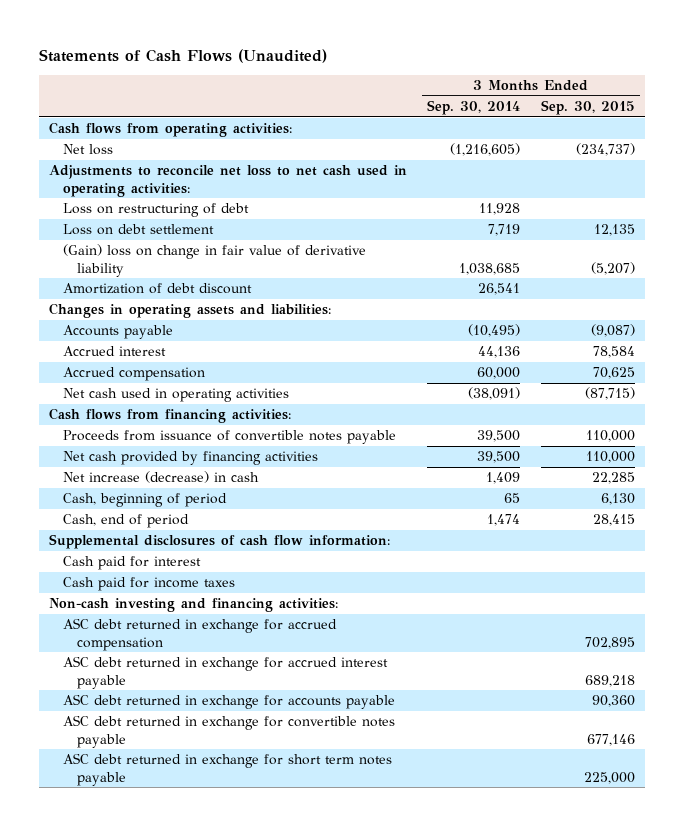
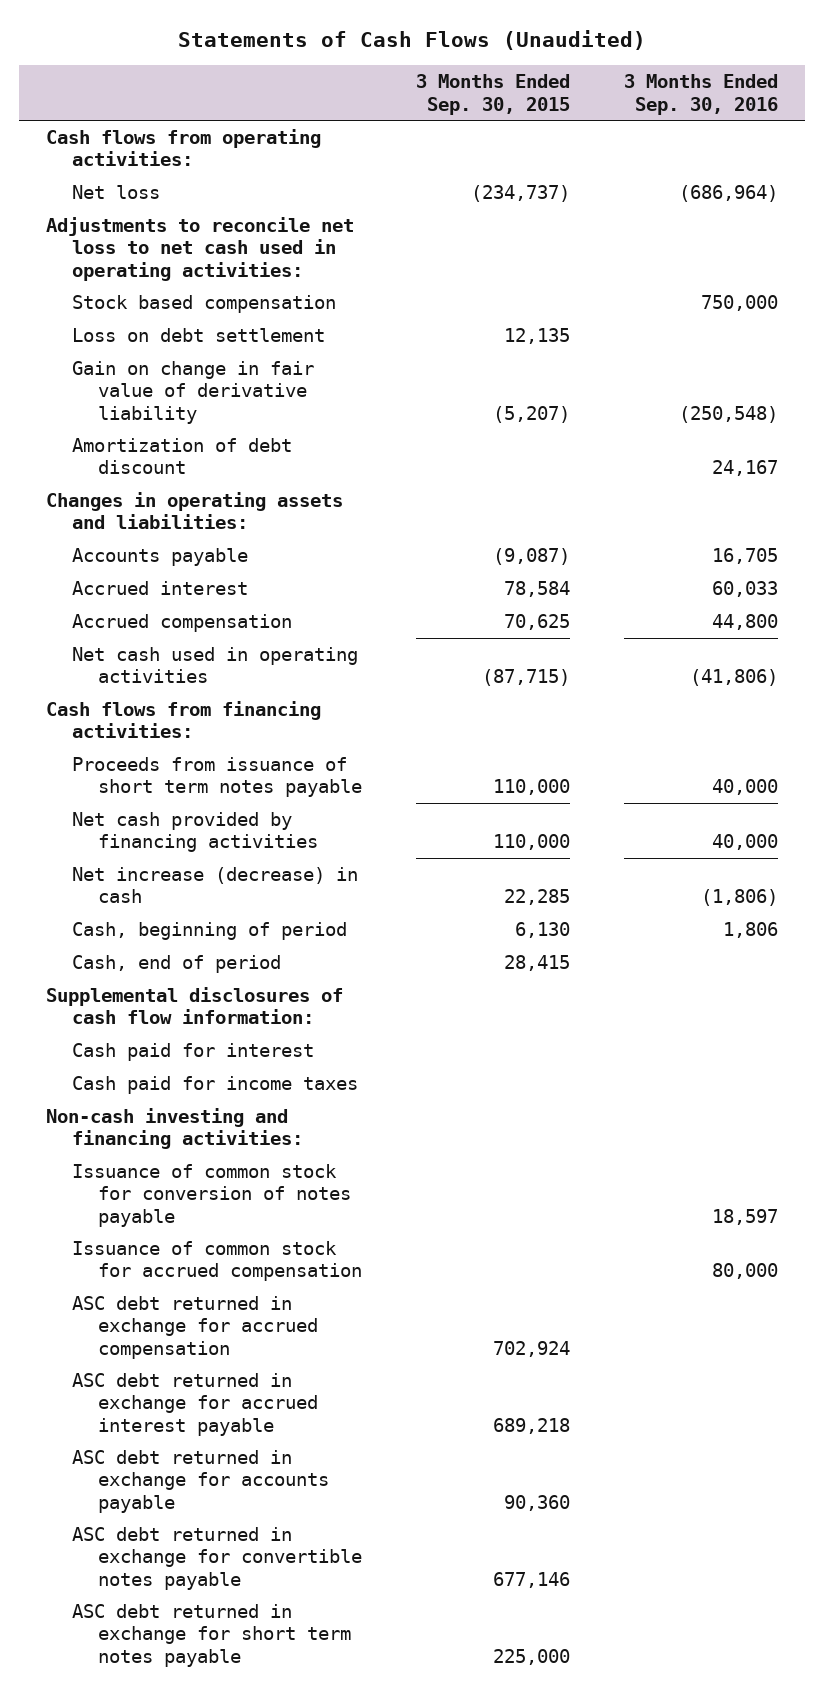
- | 3 Months Ended Sep. 30, 2014 | 3 Months Ended Sep. 30, 2015
+ | 3 Months Ended Sep. 30, 2015 | 3 Months Ended Sep. 30, 2016
- Loss on restructuring of debt | 11,928 |
+ Stock based compensation | | 750,000
- (Gain) loss on change in fair value of derivative liability | 1,038,685 | (5,207)
+ Gain on change in fair value of derivative liability | (5,207) | (250,548)
- Proceeds from issuance of convertible notes payable | 39,500 | 110,000
+ Proceeds from issuance of short term notes payable | 110,000 | 40,000
- ASC debt returned in exchange for accrued compensation | | 702,895
+ Issuance of common stock for conversion of notes payable | | 18,597
+ Issuance of common stock for accrued compensation | | 80,000
+ ASC debt returned in exchange for accrued compensation | 702,924 |

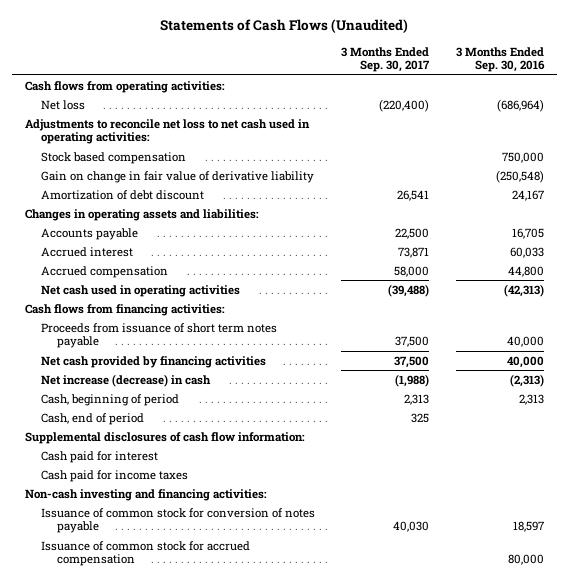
- | 3 Months Ended Sep. 30, 2015 | 3 Months Ended Sep. 30, 2016
+ | 3 Months Ended Sep. 30, 2017 | 3 Months Ended Sep. 30, 2016
- Loss on debt settlement | 12,135 |
- Net cash used in operating activities | (87,715) | (41,806)
+ Net cash used in operating activities | (39,488) | (42,313)
- Net increase (decrease) in cash | 22,285 | (1,806)
- Cash, beginning of period | 6,130 | 1,806
+ Net increase (decrease) in cash | (1,988) | (2,313)
+ Cash, beginning of period | 2,313 | 2,313
- ASC debt returned in exchange for accrued compensation | 702,924 |
- ASC debt returned in exchange for accrued interest payable | 689,218 |
- ASC debt returned in exchange for accounts payable | 90,360 |
- ASC debt returned in exchange for convertible notes payable | 677,146 |
- ASC debt returned in exchange for short term notes payable | 225,000 |

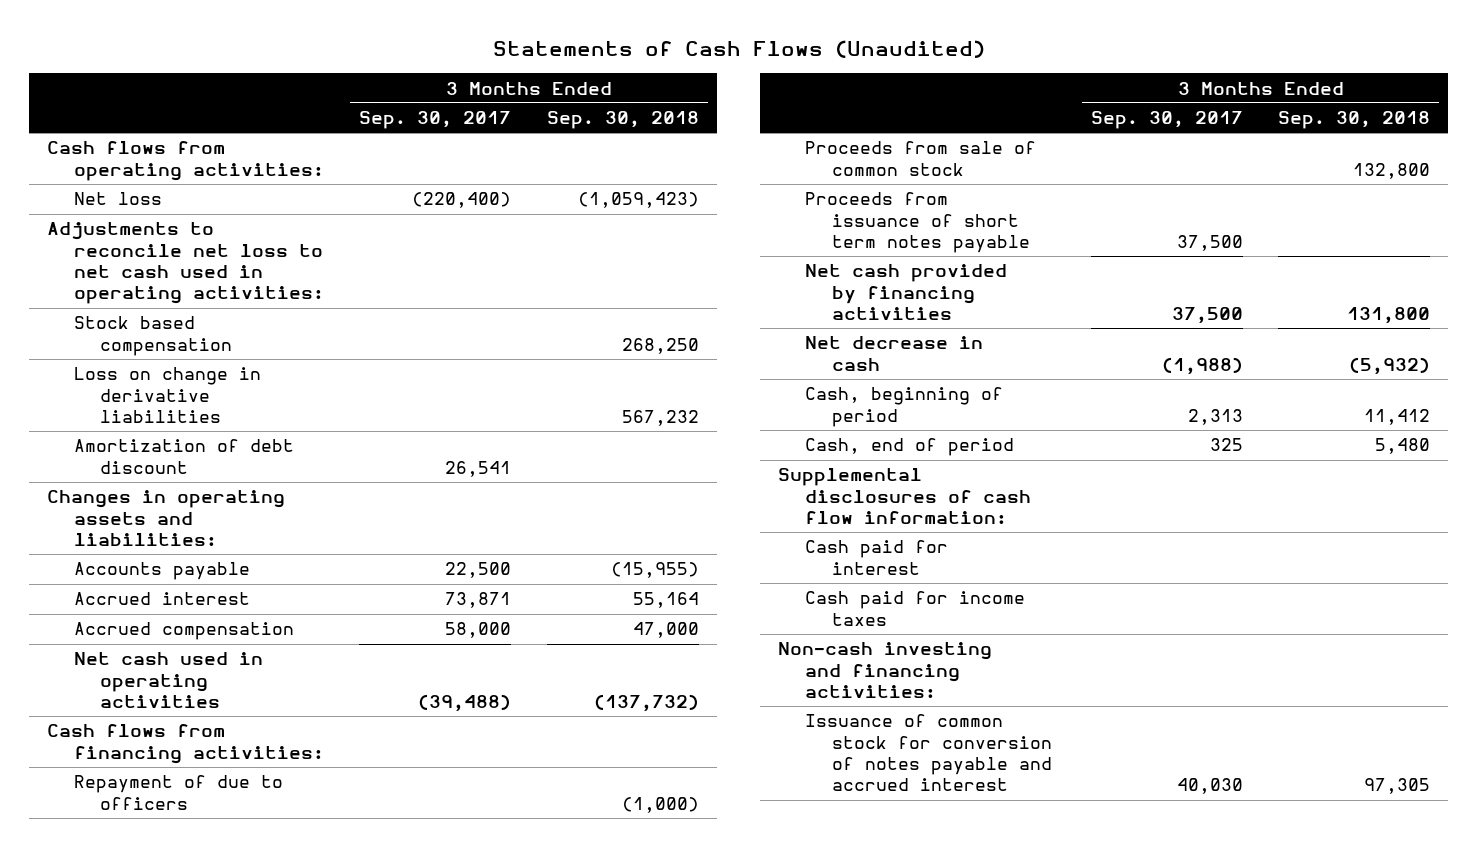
- | 3 Months Ended Sep. 30, 2017 | 3 Months Ended Sep. 30, 2016
+ | 3 Months Ended Sep. 30, 2017 | 3 Months Ended Sep. 30, 2018
- Gain on change in fair value of derivative liability | | (250,548)
+ Loss on change in derivative liabilities | | 567,232
+ Repayment of due to officers | | (1,000)
+ Proceeds from sale of common stock | | 132,800
- Net increase (decrease) in cash | (1,988) | (2,313)
+ Net decrease in cash | (1,988) | (5,932)
- Issuance of common stock for conversion of notes payable | 40,030 | 18,597
- Issuance of common stock for accrued compensation | | 80,000
+ Issuance of common stock for conversion of notes payable and accrued interest | 40,030 | 97,305

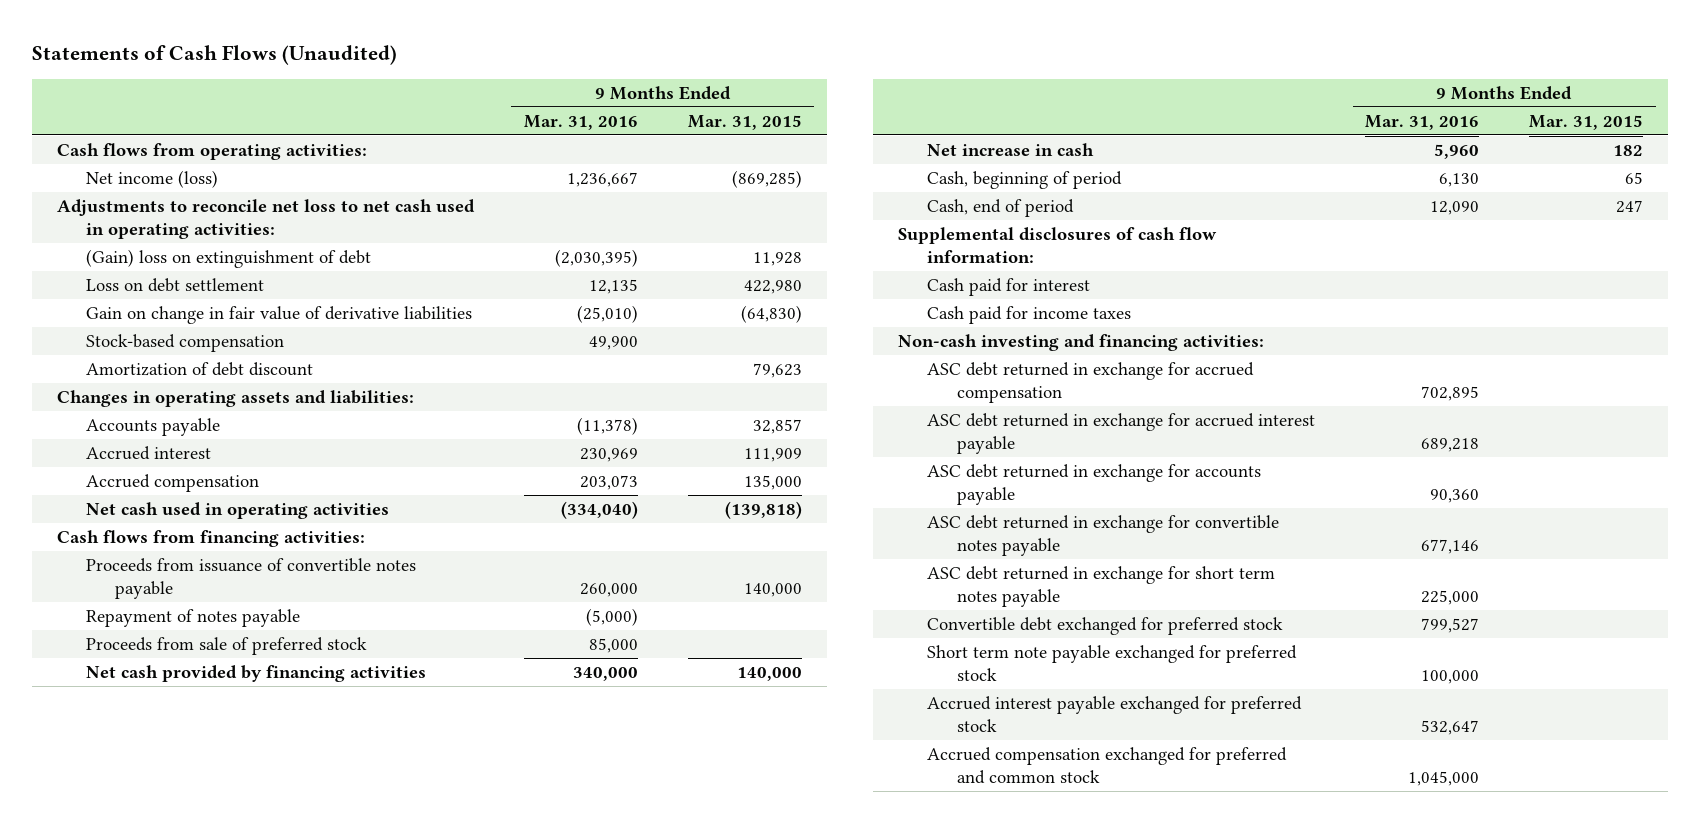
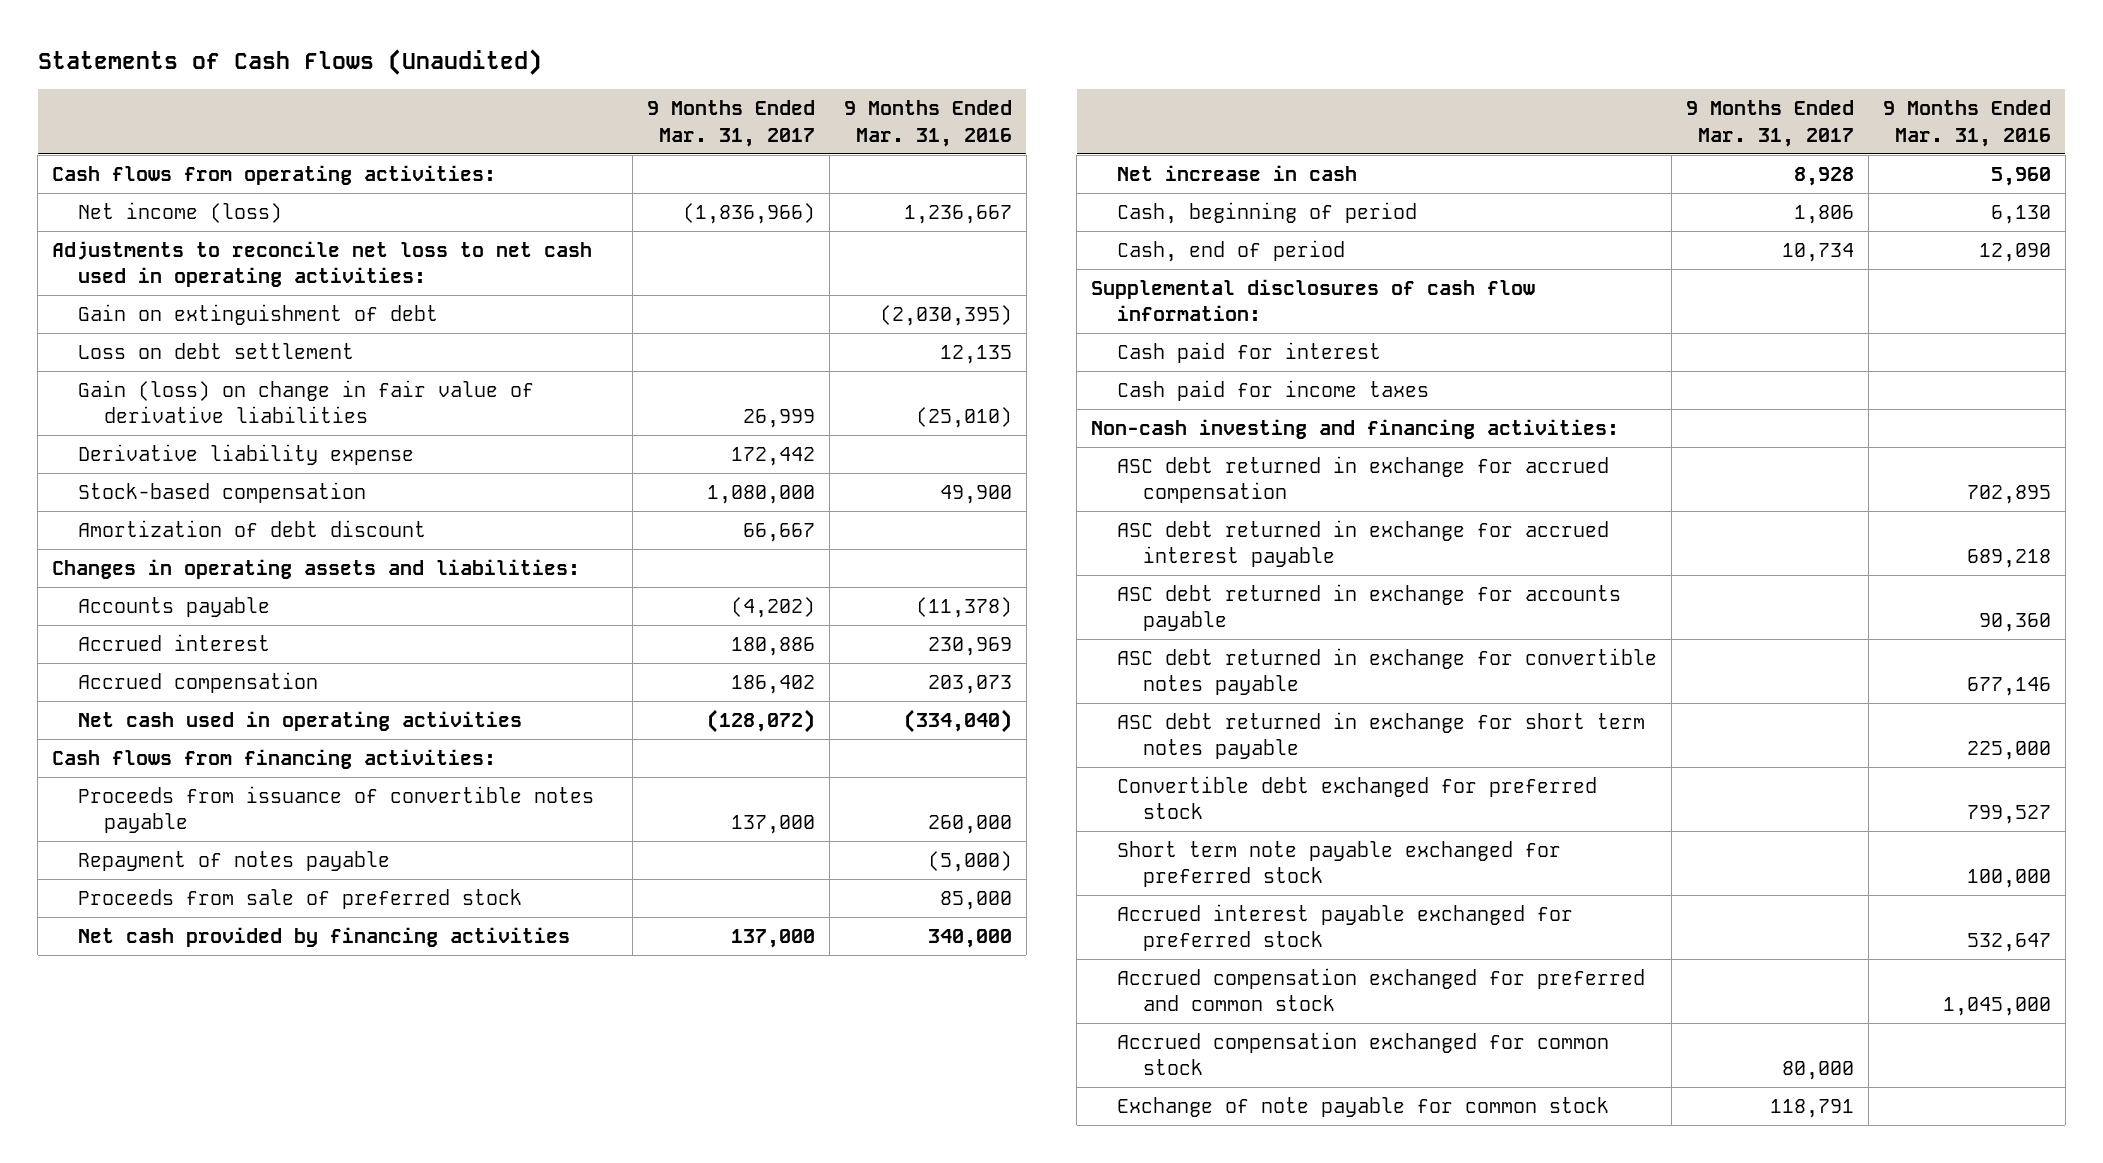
- | 9 Months Ended Mar. 31, 2016 | 9 Months Ended Mar. 31, 2015
+ | 9 Months Ended Mar. 31, 2017 | 9 Months Ended Mar. 31, 2016
- (Gain) loss on extinguishment of debt | (2,030,395) | 11,928
+ Gain on extinguishment of debt | | (2,030,395)
- Gain on change in fair value of derivative liabilities | (25,010) | (64,830)
+ Gain (loss) on change in fair value of derivative liabilities | 26,999 | (25,010)
+ Derivative liability expense | 172,442 |
+ Accrued compensation exchanged for common stock | 80,000 |
+ Exchange of note payable for common stock | 118,791 |

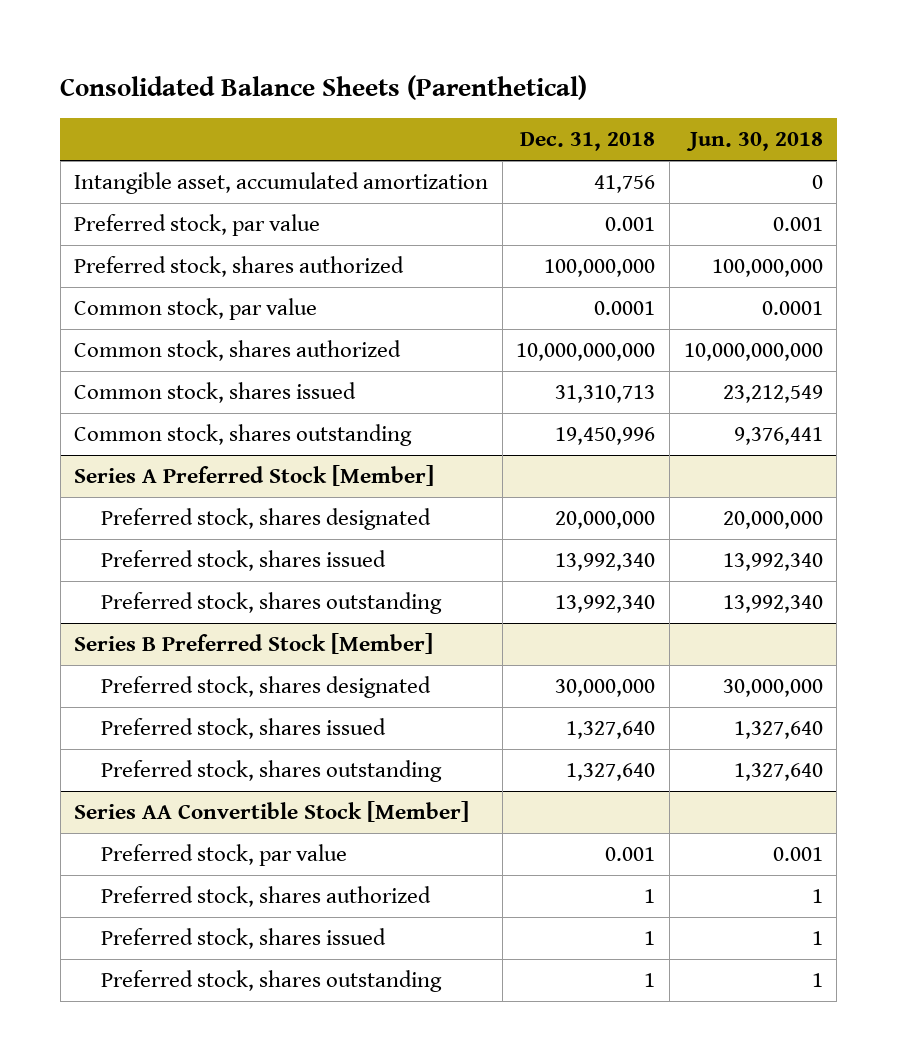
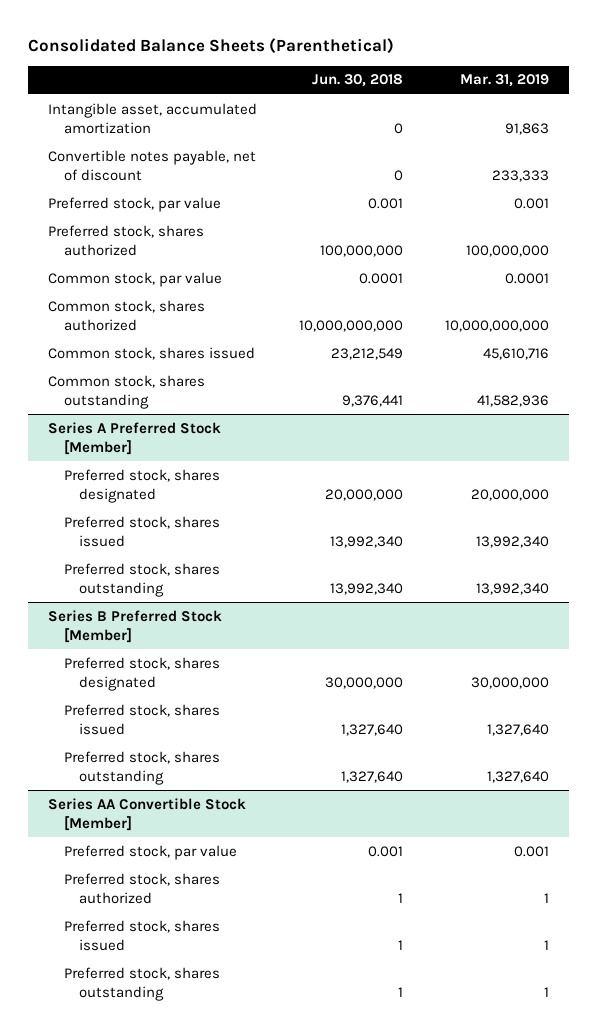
- | Dec. 31, 2018 | Jun. 30, 2018
+ | Jun. 30, 2018 | Mar. 31, 2019
+ Convertible notes payable, net of discount | 0 | 233,333

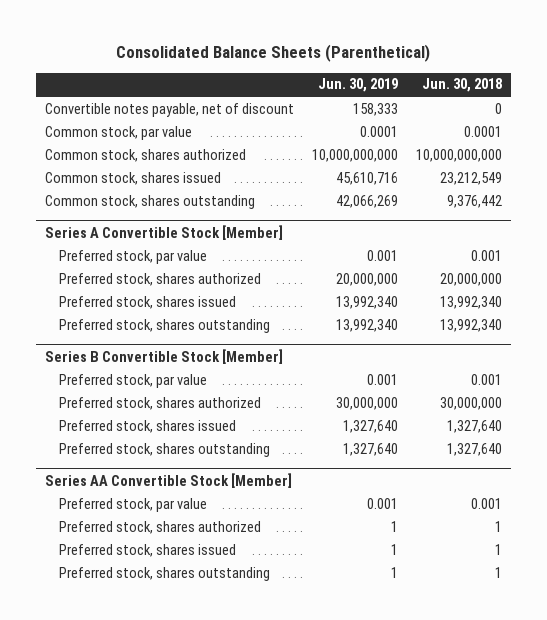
- | Jun. 30, 2018 | Mar. 31, 2019
+ | Jun. 30, 2019 | Jun. 30, 2018
- Intangible asset, accumulated amortization | 0 | 91,863
- Preferred stock, par value | 0.001 | 0.001
- Preferred stock, shares authorized | 100,000,000 | 100,000,000
- Common stock, shares outstanding | 9,376,441 | 41,582,936
- Series A Preferred Stock [Member]
- Preferred stock, shares designated | 20,000,000 | 20,000,000
+ Common stock, shares outstanding | 42,066,269 | 9,376,442
+ Series A Convertible Stock [Member]
+ Preferred stock, par value | 0.001 | 0.001
+ Preferred stock, shares authorized | 20,000,000 | 20,000,000
- Series B Preferred Stock [Member]
- Preferred stock, shares designated | 30,000,000 | 30,000,000
+ Series B Convertible Stock [Member]
+ Preferred stock, par value | 0.001 | 0.001
+ Preferred stock, shares authorized | 30,000,000 | 30,000,000

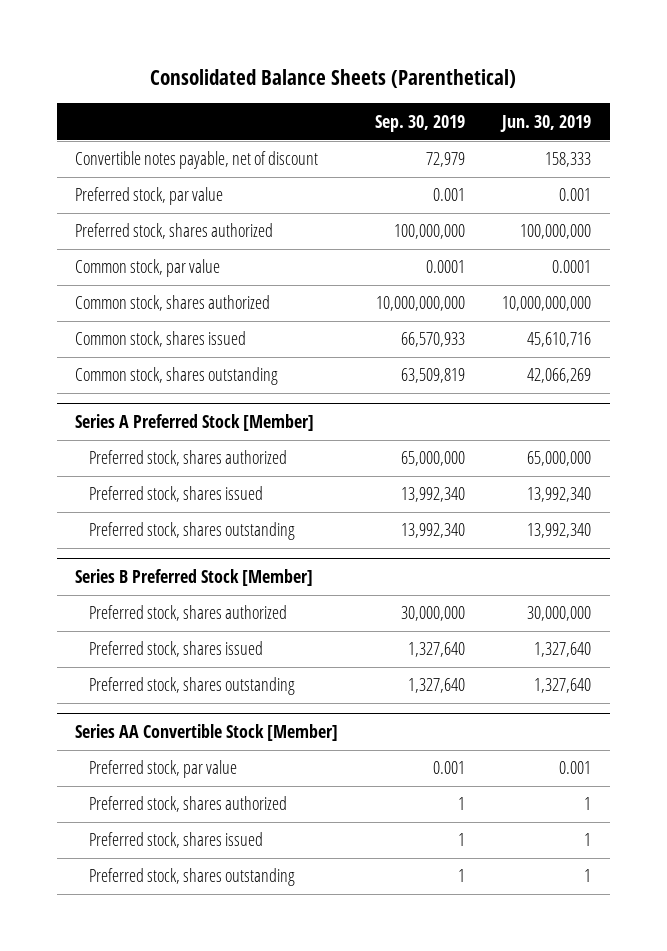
- | Jun. 30, 2019 | Jun. 30, 2018
+ | Sep. 30, 2019 | Jun. 30, 2019
+ Preferred stock, par value | 0.001 | 0.001
+ Preferred stock, shares authorized | 100,000,000 | 100,000,000
- Series A Convertible Stock [Member]
- Preferred stock, par value | 0.001 | 0.001
- Preferred stock, shares authorized | 20,000,000 | 20,000,000
+ Series A Preferred Stock [Member]
+ Preferred stock, shares authorized | 65,000,000 | 65,000,000
- Series B Convertible Stock [Member]
- Preferred stock, par value | 0.001 | 0.001
+ Series B Preferred Stock [Member]

